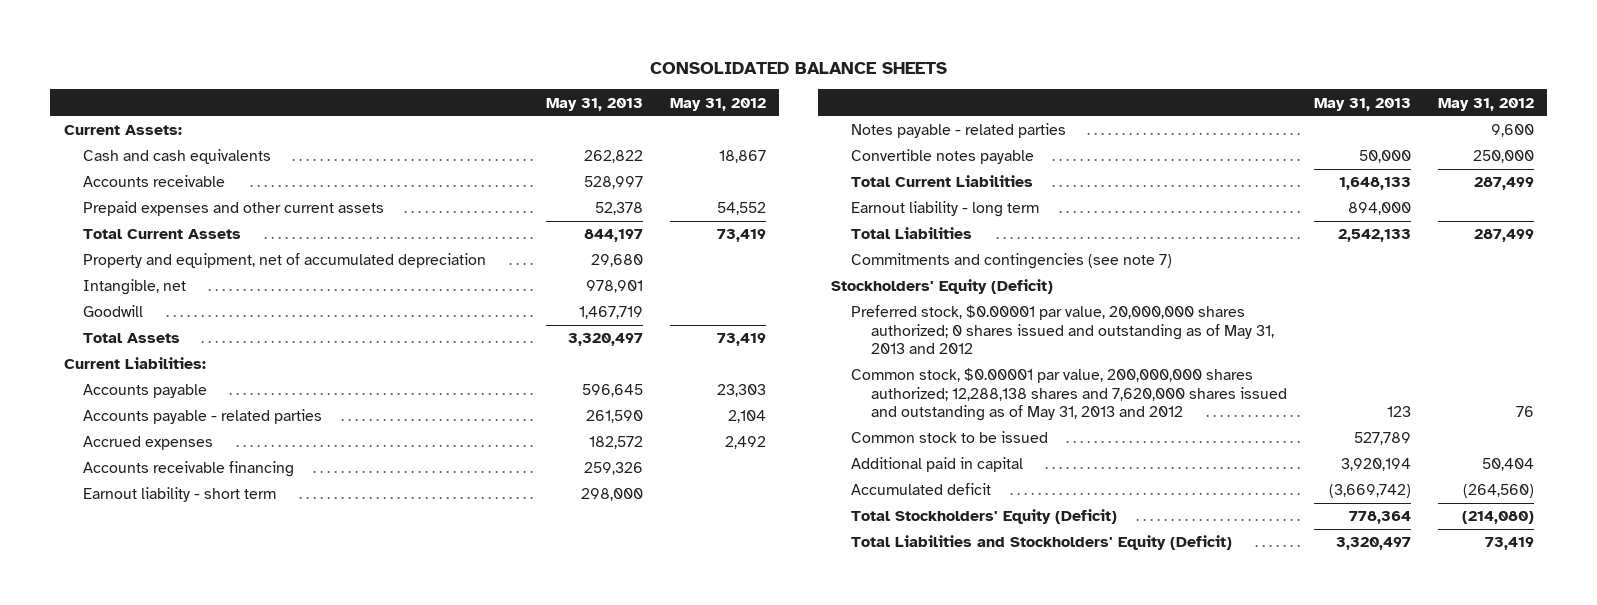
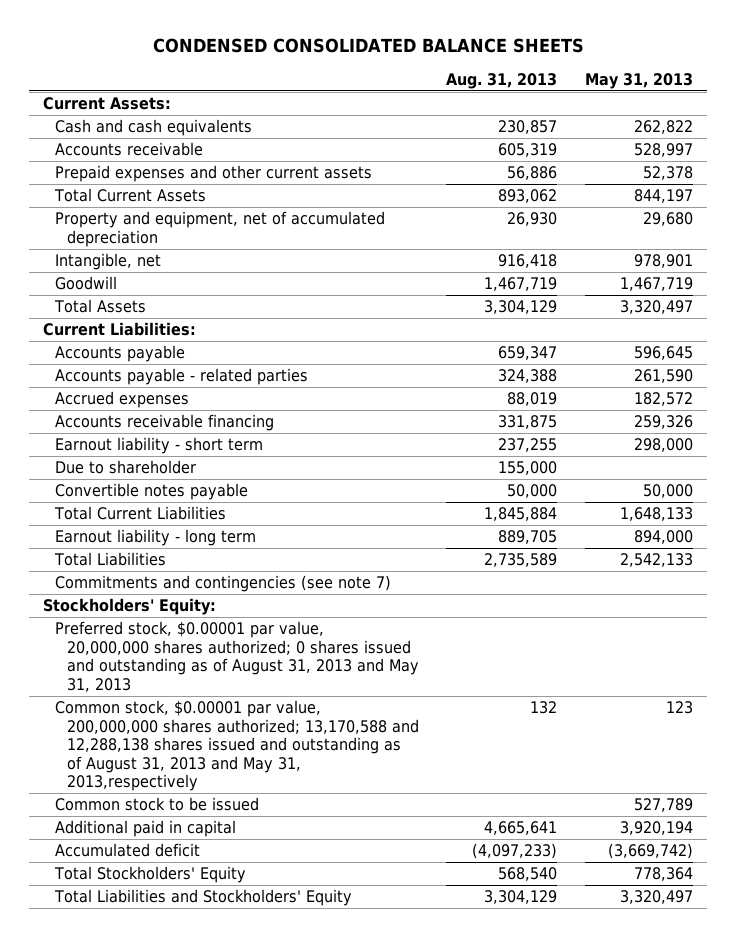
- CONSOLIDATED BALANCE SHEETS
+ CONDENSED CONSOLIDATED BALANCE SHEETS
- | May 31, 2013 | May 31, 2012
+ | Aug. 31, 2013 | May 31, 2013
- Notes payable - related parties | | 9,600
+ Due to shareholder | 155,000 |
- Stockholders' Equity (Deficit)
- Preferred stock, $0.00001 par value, 20,000,000 shares authorized; 0 shares issued and outstanding as of May 31, 2013 and 2012
- Common stock, $0.00001 par value, 200,000,000 shares authorized; 12,288,138 shares and 7,620,000 shares issued and outstanding as of May 31, 2013 and 2012 | 123 | 76
+ Stockholders' Equity:
+ Preferred stock, $0.00001 par value, 20,000,000 shares authorized; 0 shares issued and outstanding as of August 31, 2013 and May 31, 2013
+ Common stock, $0.00001 par value, 200,000,000 shares authorized; 13,170,588 and 12,288,138 shares issued and outstanding as of August 31, 2013 and May 31, 2013,respectively | 132 | 123
- Total Stockholders' Equity (Deficit) | 778,364 | (214,080)
- Total Liabilities and Stockholders' Equity (Deficit) | 3,320,497 | 73,419
+ Total Stockholders' Equity | 568,540 | 778,364
+ Total Liabilities and Stockholders' Equity | 3,304,129 | 3,320,497

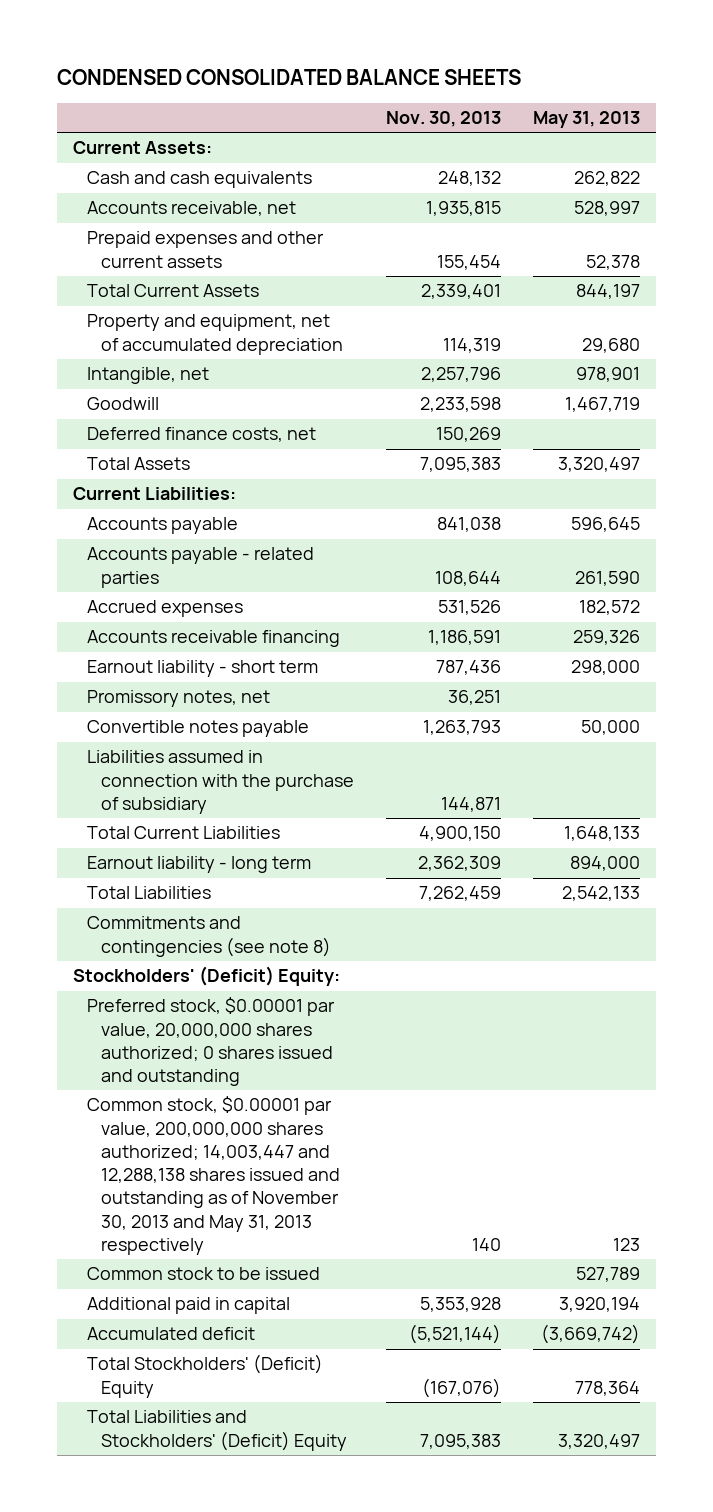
- | Aug. 31, 2013 | May 31, 2013
+ | Nov. 30, 2013 | May 31, 2013
- Accounts receivable | 605,319 | 528,997
+ Accounts receivable, net | 1,935,815 | 528,997
+ Deferred finance costs, net | 150,269 |
- Due to shareholder | 155,000 |
+ Promissory notes, net | 36,251 |
+ Liabilities assumed in connection with the purchase of subsidiary | 144,871 |
- Commitments and contingencies (see note 7)
- Stockholders' Equity:
- Preferred stock, $0.00001 par value, 20,000,000 shares authorized; 0 shares issued and outstanding as of August 31, 2013 and May 31, 2013
- Common stock, $0.00001 par value, 200,000,000 shares authorized; 13,170,588 and 12,288,138 shares issued and outstanding as of August 31, 2013 and May 31, 2013,respectively | 132 | 123
+ Commitments and contingencies (see note 8)
+ Stockholders' (Deficit) Equity:
+ Preferred stock, $0.00001 par value, 20,000,000 shares authorized; 0 shares issued and outstanding
+ Common stock, $0.00001 par value, 200,000,000 shares authorized; 14,003,447 and 12,288,138 shares issued and outstanding as of November 30, 2013 and May 31, 2013 respectively | 140 | 123
- Total Stockholders' Equity | 568,540 | 778,364
- Total Liabilities and Stockholders' Equity | 3,304,129 | 3,320,497
+ Total Stockholders' (Deficit) Equity | (167,076) | 778,364
+ Total Liabilities and Stockholders' (Deficit) Equity | 7,095,383 | 3,320,497

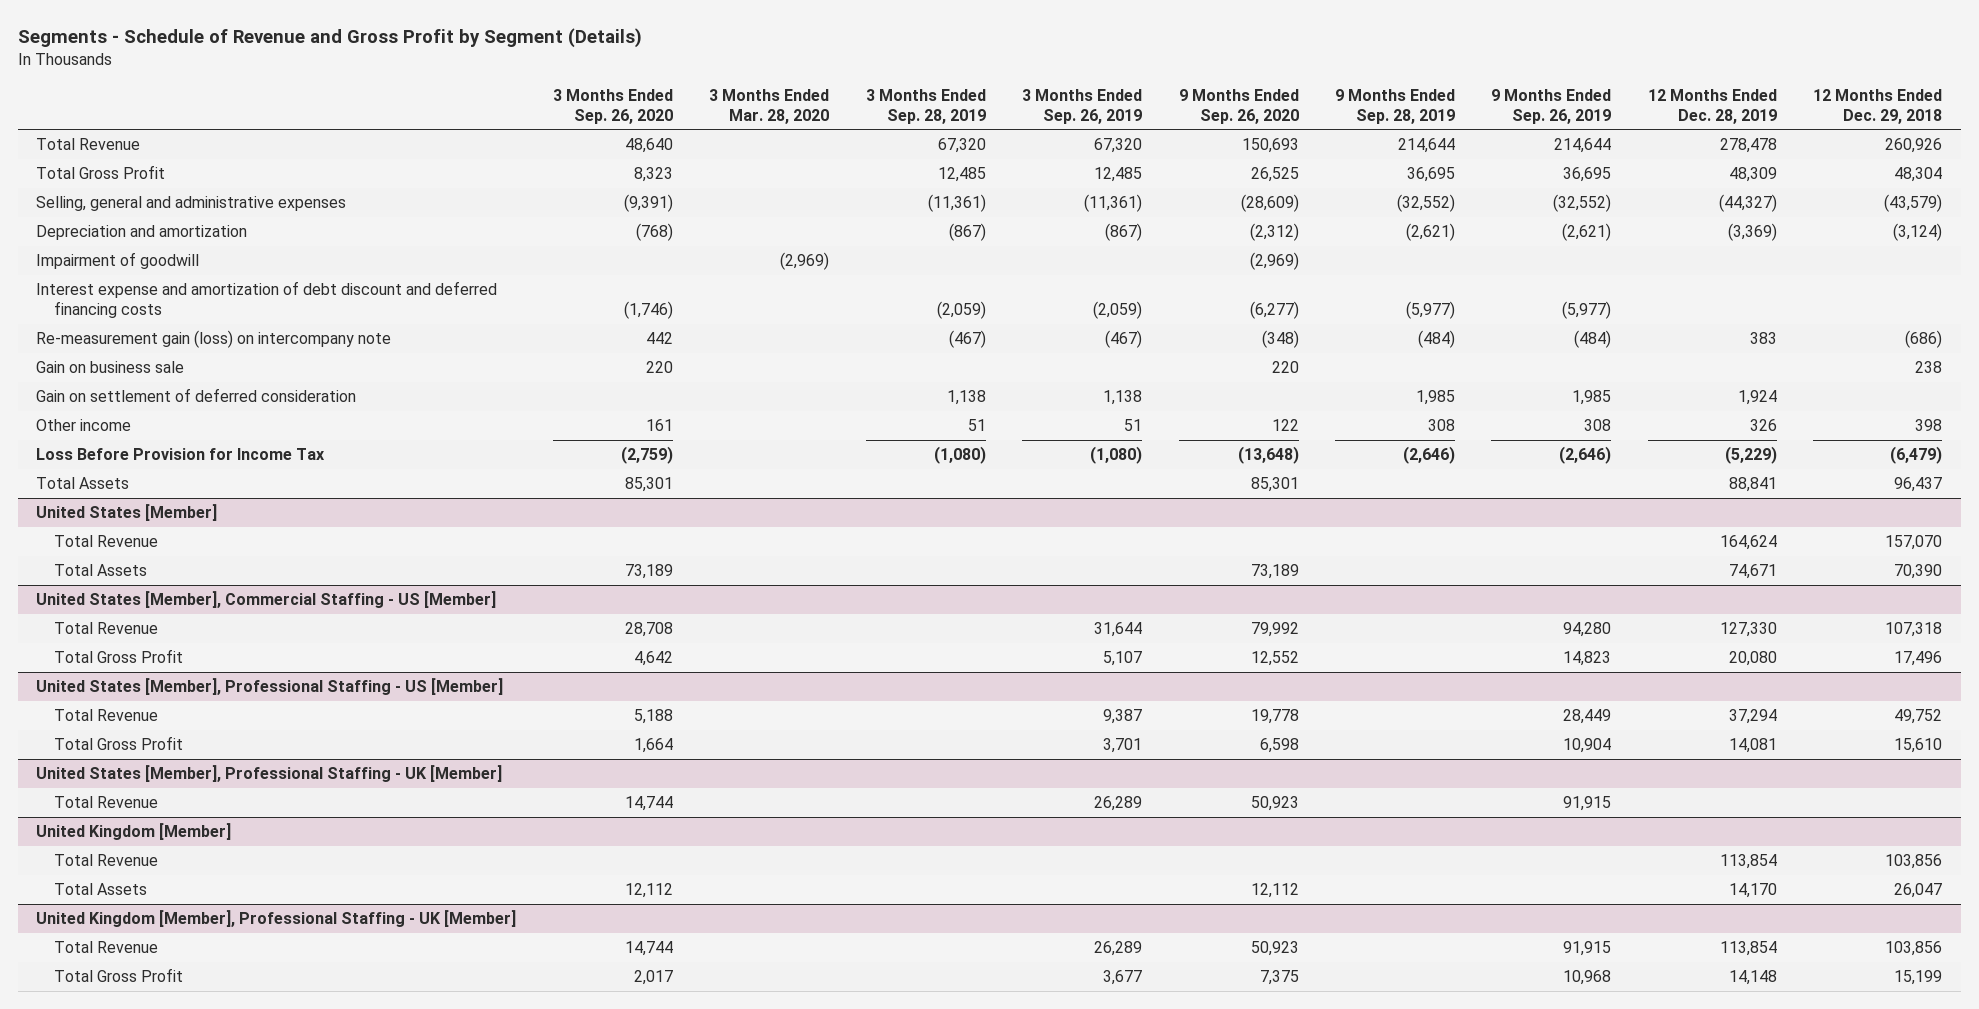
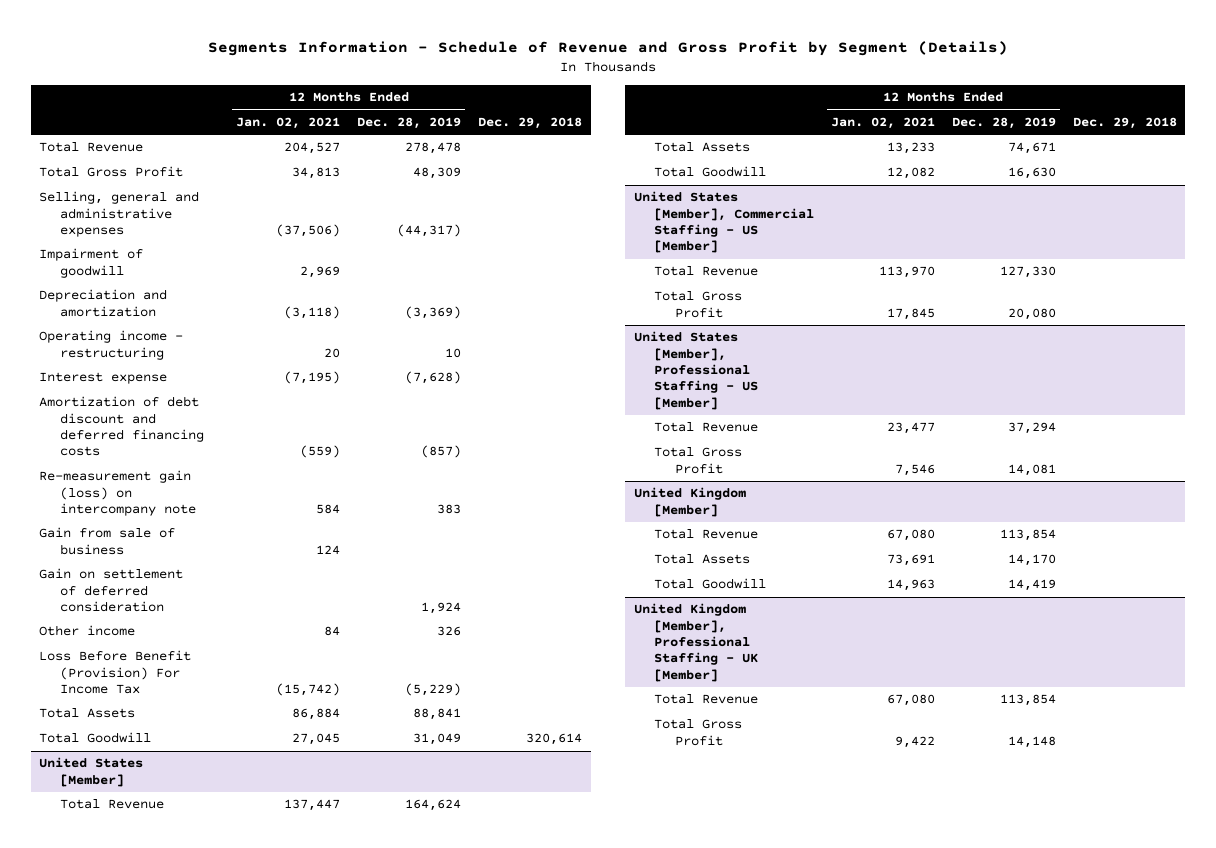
- Segments - Schedule of Revenue and Gross Profit by Segment (Details)
+ Segments Information - Schedule of Revenue and Gross Profit by Segment (Details)
- | 3 Months Ended Sep. 26, 2020 | 3 Months Ended Mar. 28, 2020 | 3 Months Ended Sep. 28, 2019 | 3 Months Ended Sep. 26, 2019 | 9 Months Ended Sep. 26, 2020 | 9 Months Ended Sep. 28, 2019 | 9 Months Ended Sep. 26, 2019 | 12 Months Ended Dec. 28, 2019 | 12 Months Ended Dec. 29, 2018
+ | 12 Months Ended Jan. 02, 2021 | 12 Months Ended Dec. 28, 2019 | Dec. 29, 2018
- Selling, general and administrative expenses | (9,391) | | (11,361) | (11,361) | (28,609) | (32,552) | (32,552) | (44,327) | (43,579)
+ Selling, general and administrative expenses | (37,506) | (44,317) |
- Interest expense and amortization of debt discount and deferred financing costs | (1,746) | | (2,059) | (2,059) | (6,277) | (5,977) | (5,977) | |
moved down: Depreciation and amortization | (3,118) | (3,369) |
+ Operating income - restructuring | 20 | 10 |
+ Interest expense | (7,195) | (7,628) |
+ Amortization of debt discount and deferred financing costs | (559) | (857) |
- Gain on business sale | 220 | | | | 220 | | | | 238
+ Gain from sale of business | 124 | |
- Loss Before Provision for Income Tax | (2,759) | | (1,080) | (1,080) | (13,648) | (2,646) | (2,646) | (5,229) | (6,479)
+ Loss Before Benefit (Provision) For Income Tax | (15,742) | (5,229) |
+ Total Goodwill | 27,045 | 31,049 | 320,614
@ United States [Member]
+ Total Goodwill | 12,082 | 16,630 |
- United States [Member], Professional Staffing - UK [Member]
- Total Revenue | 14,744 | | | 26,289 | 50,923 | | 91,915 | |
@ United Kingdom [Member]
+ Total Goodwill | 14,963 | 14,419 |

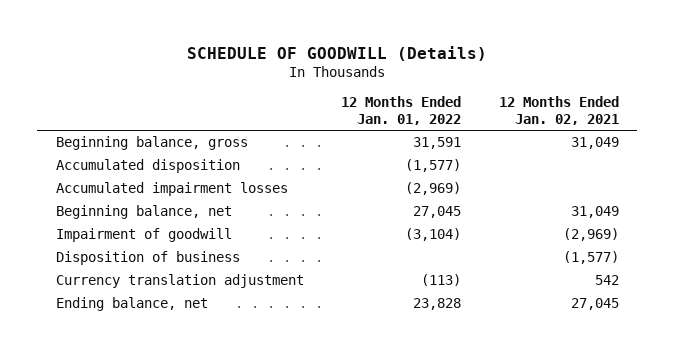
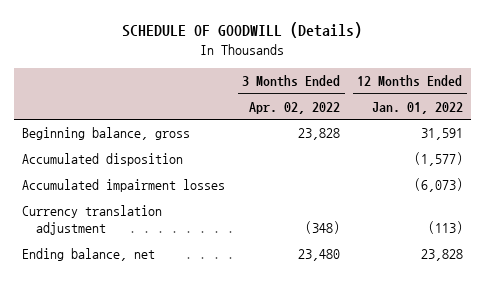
- | 12 Months Ended Jan. 01, 2022 | 12 Months Ended Jan. 02, 2021
+ | 3 Months Ended Apr. 02, 2022 | 12 Months Ended Jan. 01, 2022
- Accumulated impairment losses | (2,969) |
- Beginning balance, net | 27,045 | 31,049
- Impairment of goodwill | (3,104) | (2,969)
- Disposition of business | | (1,577)
+ Accumulated impairment losses | | (6,073)

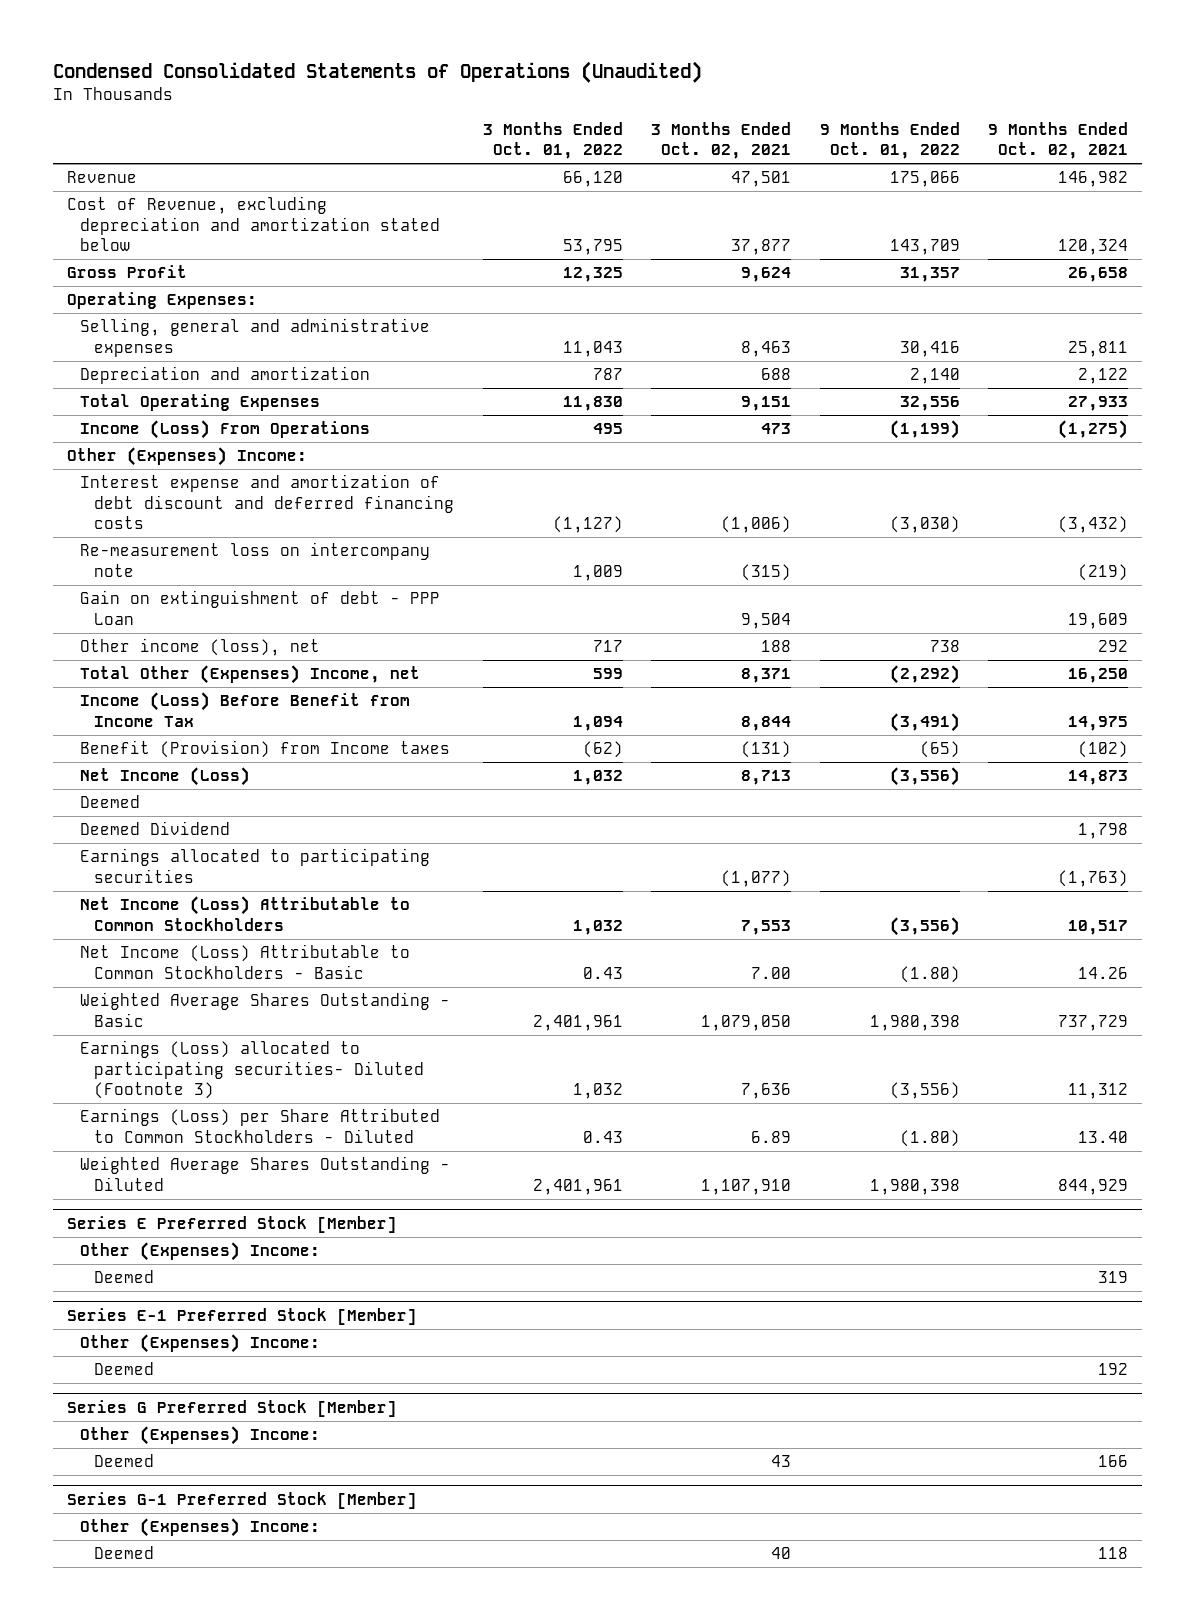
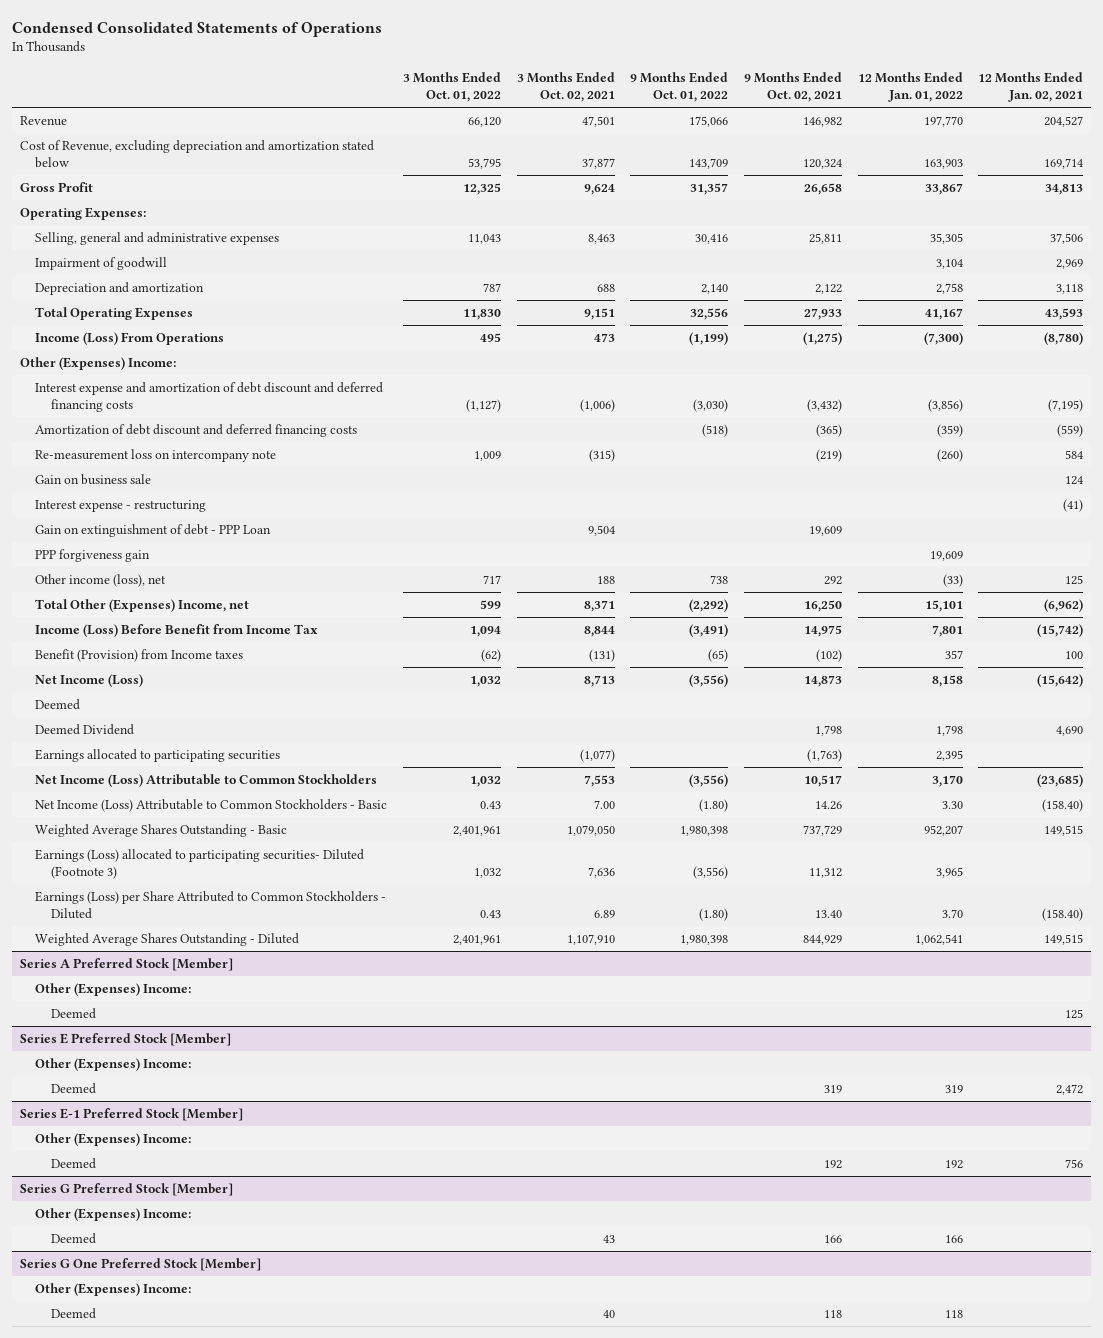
- Condensed Consolidated Statements of Operations (Unaudited)
+ Condensed Consolidated Statements of Operations
- | 3 Months Ended Oct. 01, 2022 | 3 Months Ended Oct. 02, 2021 | 9 Months Ended Oct. 01, 2022 | 9 Months Ended Oct. 02, 2021
+ | 3 Months Ended Oct. 01, 2022 | 3 Months Ended Oct. 02, 2021 | 9 Months Ended Oct. 01, 2022 | 9 Months Ended Oct. 02, 2021 | 12 Months Ended Jan. 01, 2022 | 12 Months Ended Jan. 02, 2021
+ Impairment of goodwill | | | | | 3,104 | 2,969
+ Amortization of debt discount and deferred financing costs | | | (518) | (365) | (359) | (559)
+ Gain on business sale | | | | | | 124
+ Interest expense - restructuring | | | | | | (41)
+ PPP forgiveness gain | | | | | 19,609 |
+ Series A Preferred Stock [Member]
+ Other (Expenses) Income:
+ Deemed | | | | | | 125
- Series G-1 Preferred Stock [Member]
+ Series G One Preferred Stock [Member]

